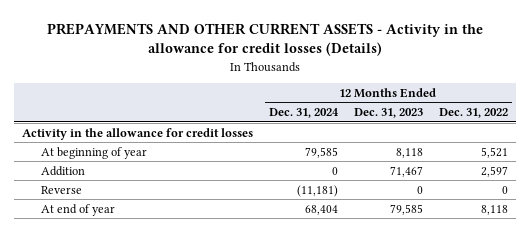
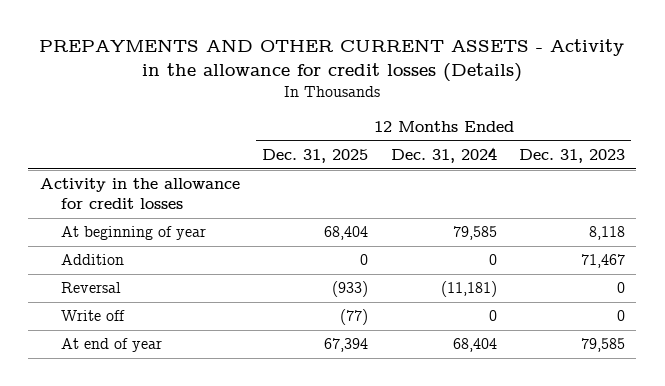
- | 12 Months Ended Dec. 31, 2024 | 12 Months Ended Dec. 31, 2023 | 12 Months Ended Dec. 31, 2022
+ | 12 Months Ended Dec. 31, 2025 | 12 Months Ended Dec. 31, 2024 | 12 Months Ended Dec. 31, 2023
- Reverse | (11,181) | 0 | 0
+ Reversal | (933) | (11,181) | 0
+ Write off | (77) | 0 | 0

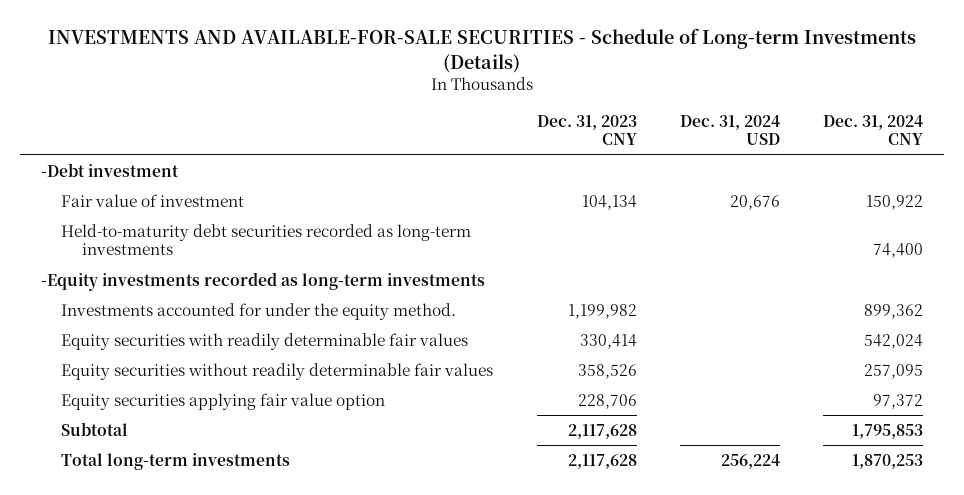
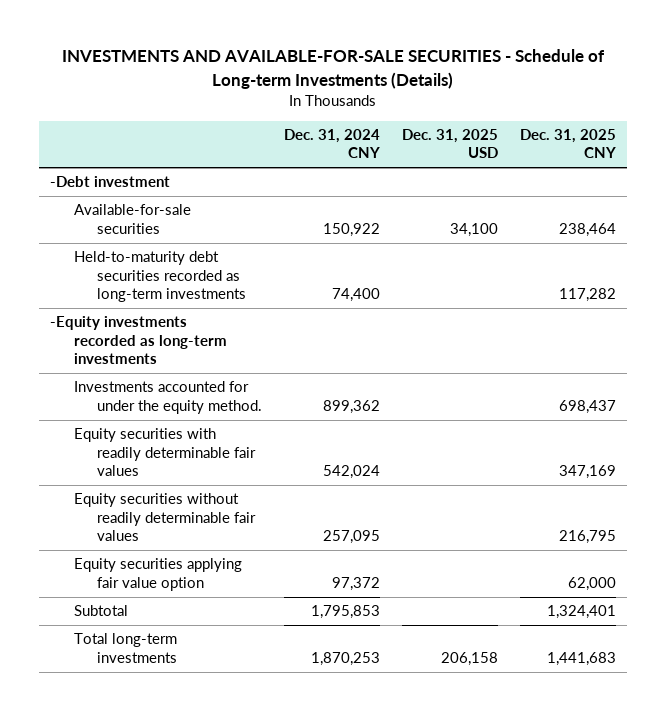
- | Dec. 31, 2023 CNY | Dec. 31, 2024 USD | Dec. 31, 2024 CNY
+ | Dec. 31, 2024 CNY | Dec. 31, 2025 USD | Dec. 31, 2025 CNY
- Fair value of investment | 104,134 | 20,676 | 150,922
+ Available-for-sale securities | 150,922 | 34,100 | 238,464

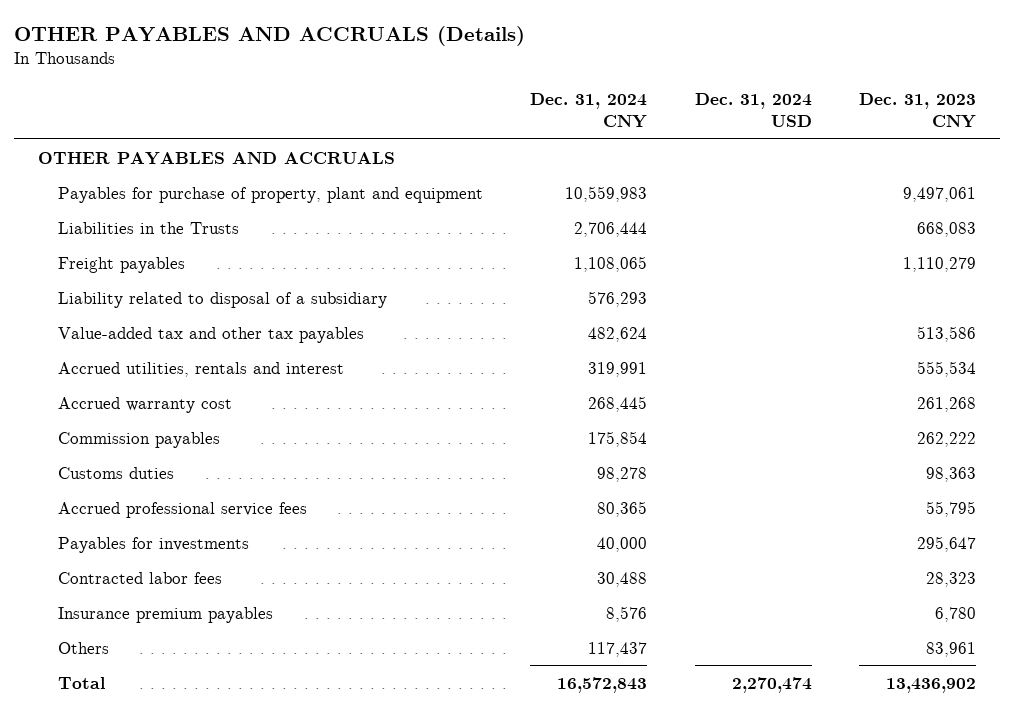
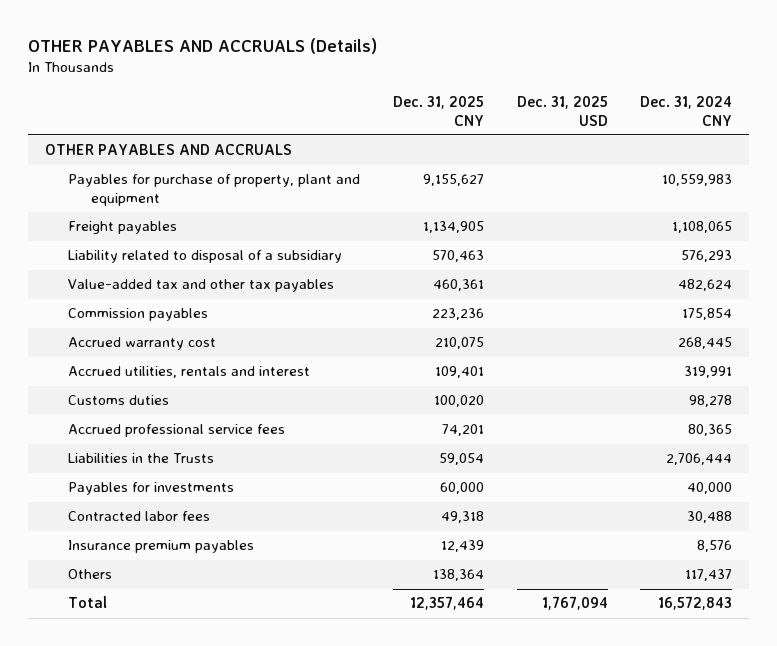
- | Dec. 31, 2024 CNY | Dec. 31, 2024 USD | Dec. 31, 2023 CNY
+ | Dec. 31, 2025 CNY | Dec. 31, 2025 USD | Dec. 31, 2024 CNY
moved down: Accrued warranty cost | 210,075 | | 268,445
moved down: Accrued utilities, rentals and interest | 109,401 | | 319,991
moved down: Liabilities in the Trusts | 59,054 | | 2,706,444

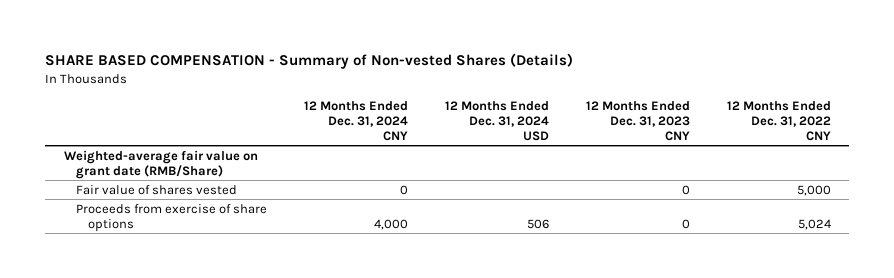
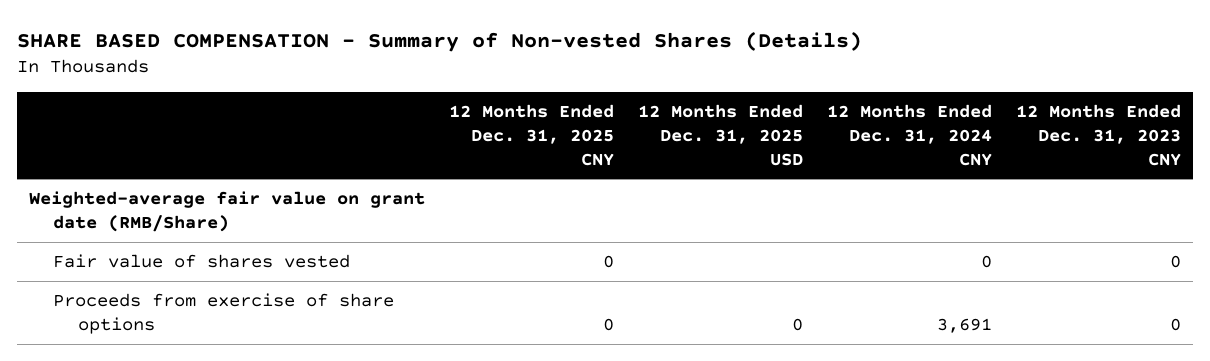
- | 12 Months Ended Dec. 31, 2024 CNY | 12 Months Ended Dec. 31, 2024 USD | 12 Months Ended Dec. 31, 2023 CNY | 12 Months Ended Dec. 31, 2022 CNY
+ | 12 Months Ended Dec. 31, 2025 CNY | 12 Months Ended Dec. 31, 2025 USD | 12 Months Ended Dec. 31, 2024 CNY | 12 Months Ended Dec. 31, 2023 CNY
- Proceeds from exercise of share options | 4,000 | 506 | 0 | 5,024
+ Proceeds from exercise of share options | 0 | 0 | 3,691 | 0

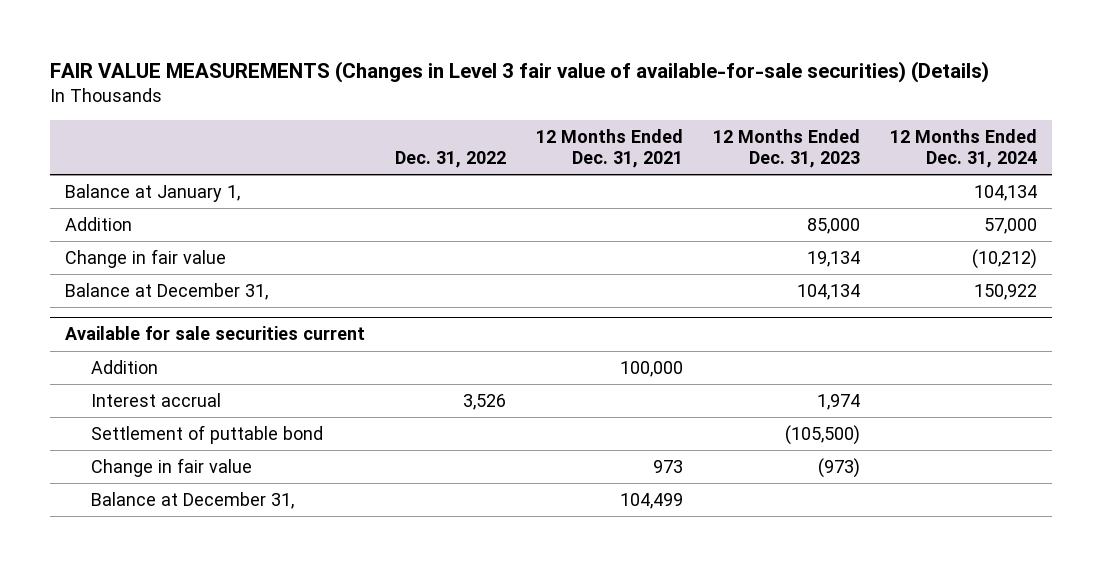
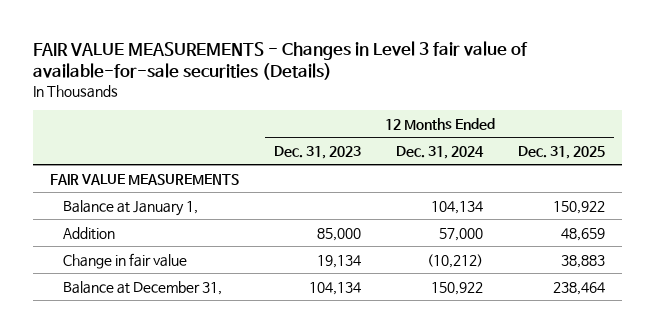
- FAIR VALUE MEASUREMENTS (Changes in Level 3 fair value of available-for-sale securities) (Details)
+ FAIR VALUE MEASUREMENTS - Changes in Level 3 fair value of available-for-sale securities (Details)
- | Dec. 31, 2022 | 12 Months Ended Dec. 31, 2021 | 12 Months Ended Dec. 31, 2023 | 12 Months Ended Dec. 31, 2024
+ | 12 Months Ended Dec. 31, 2023 | 12 Months Ended Dec. 31, 2024 | 12 Months Ended Dec. 31, 2025
+ FAIR VALUE MEASUREMENTS
- Available for sale securities current
- Addition | | 100,000 | |
- Interest accrual | 3,526 | | 1,974 |
- Settlement of puttable bond | | | (105,500) |
- Change in fair value | | 973 | (973) |
- Balance at December 31, | | 104,499 | |

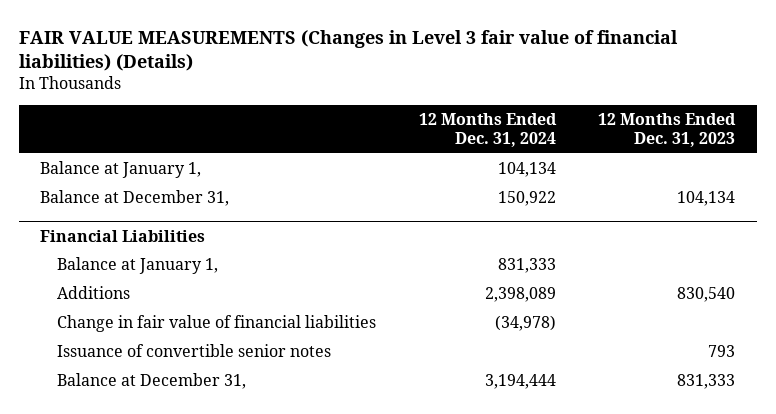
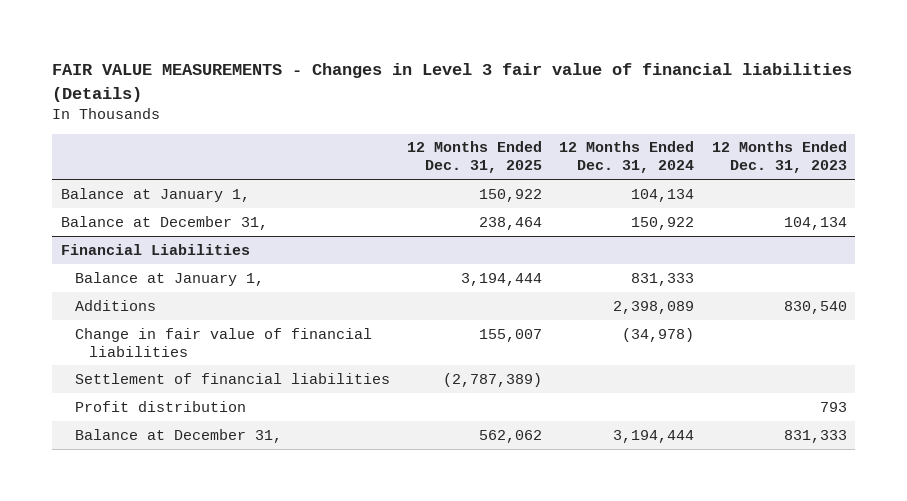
- FAIR VALUE MEASUREMENTS (Changes in Level 3 fair value of financial liabilities) (Details)
+ FAIR VALUE MEASUREMENTS - Changes in Level 3 fair value of financial liabilities (Details)
- | 12 Months Ended Dec. 31, 2024 | 12 Months Ended Dec. 31, 2023
+ | 12 Months Ended Dec. 31, 2025 | 12 Months Ended Dec. 31, 2024 | 12 Months Ended Dec. 31, 2023
@ Financial Liabilities
- Issuance of convertible senior notes | | 793
+ Settlement of financial liabilities | (2,787,389) | |
+ Profit distribution | | | 793

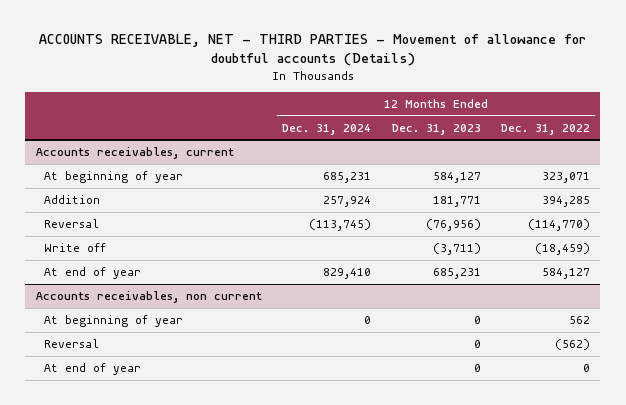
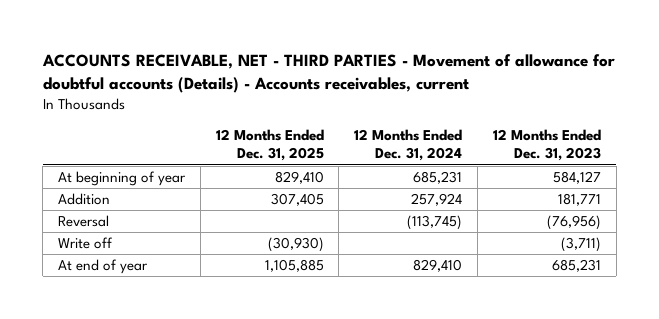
- ACCOUNTS RECEIVABLE, NET - THIRD PARTIES - Movement of allowance for doubtful accounts (Details)
+ ACCOUNTS RECEIVABLE, NET - THIRD PARTIES - Movement of allowance for doubtful accounts (Details) - Accounts receivables, current
- | 12 Months Ended Dec. 31, 2024 | 12 Months Ended Dec. 31, 2023 | 12 Months Ended Dec. 31, 2022
+ | 12 Months Ended Dec. 31, 2025 | 12 Months Ended Dec. 31, 2024 | 12 Months Ended Dec. 31, 2023
- Accounts receivables, current
- Accounts receivables, non current
- At beginning of year | 0 | 0 | 562
- Reversal | | 0 | (562)
- At end of year | | 0 | 0

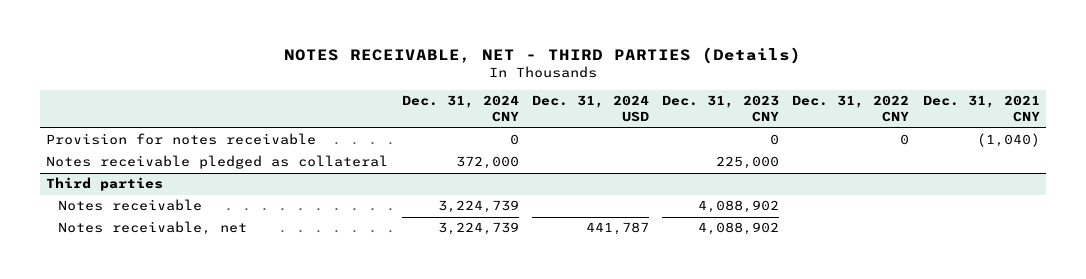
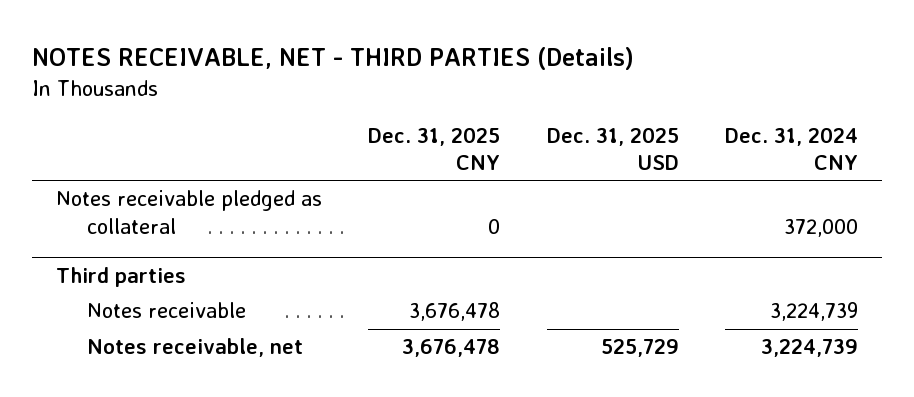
- | Dec. 31, 2024 CNY | Dec. 31, 2024 USD | Dec. 31, 2023 CNY | Dec. 31, 2022 CNY | Dec. 31, 2021 CNY
+ | Dec. 31, 2025 CNY | Dec. 31, 2025 USD | Dec. 31, 2024 CNY
- Provision for notes receivable | 0 | | 0 | 0 | (1,040)

